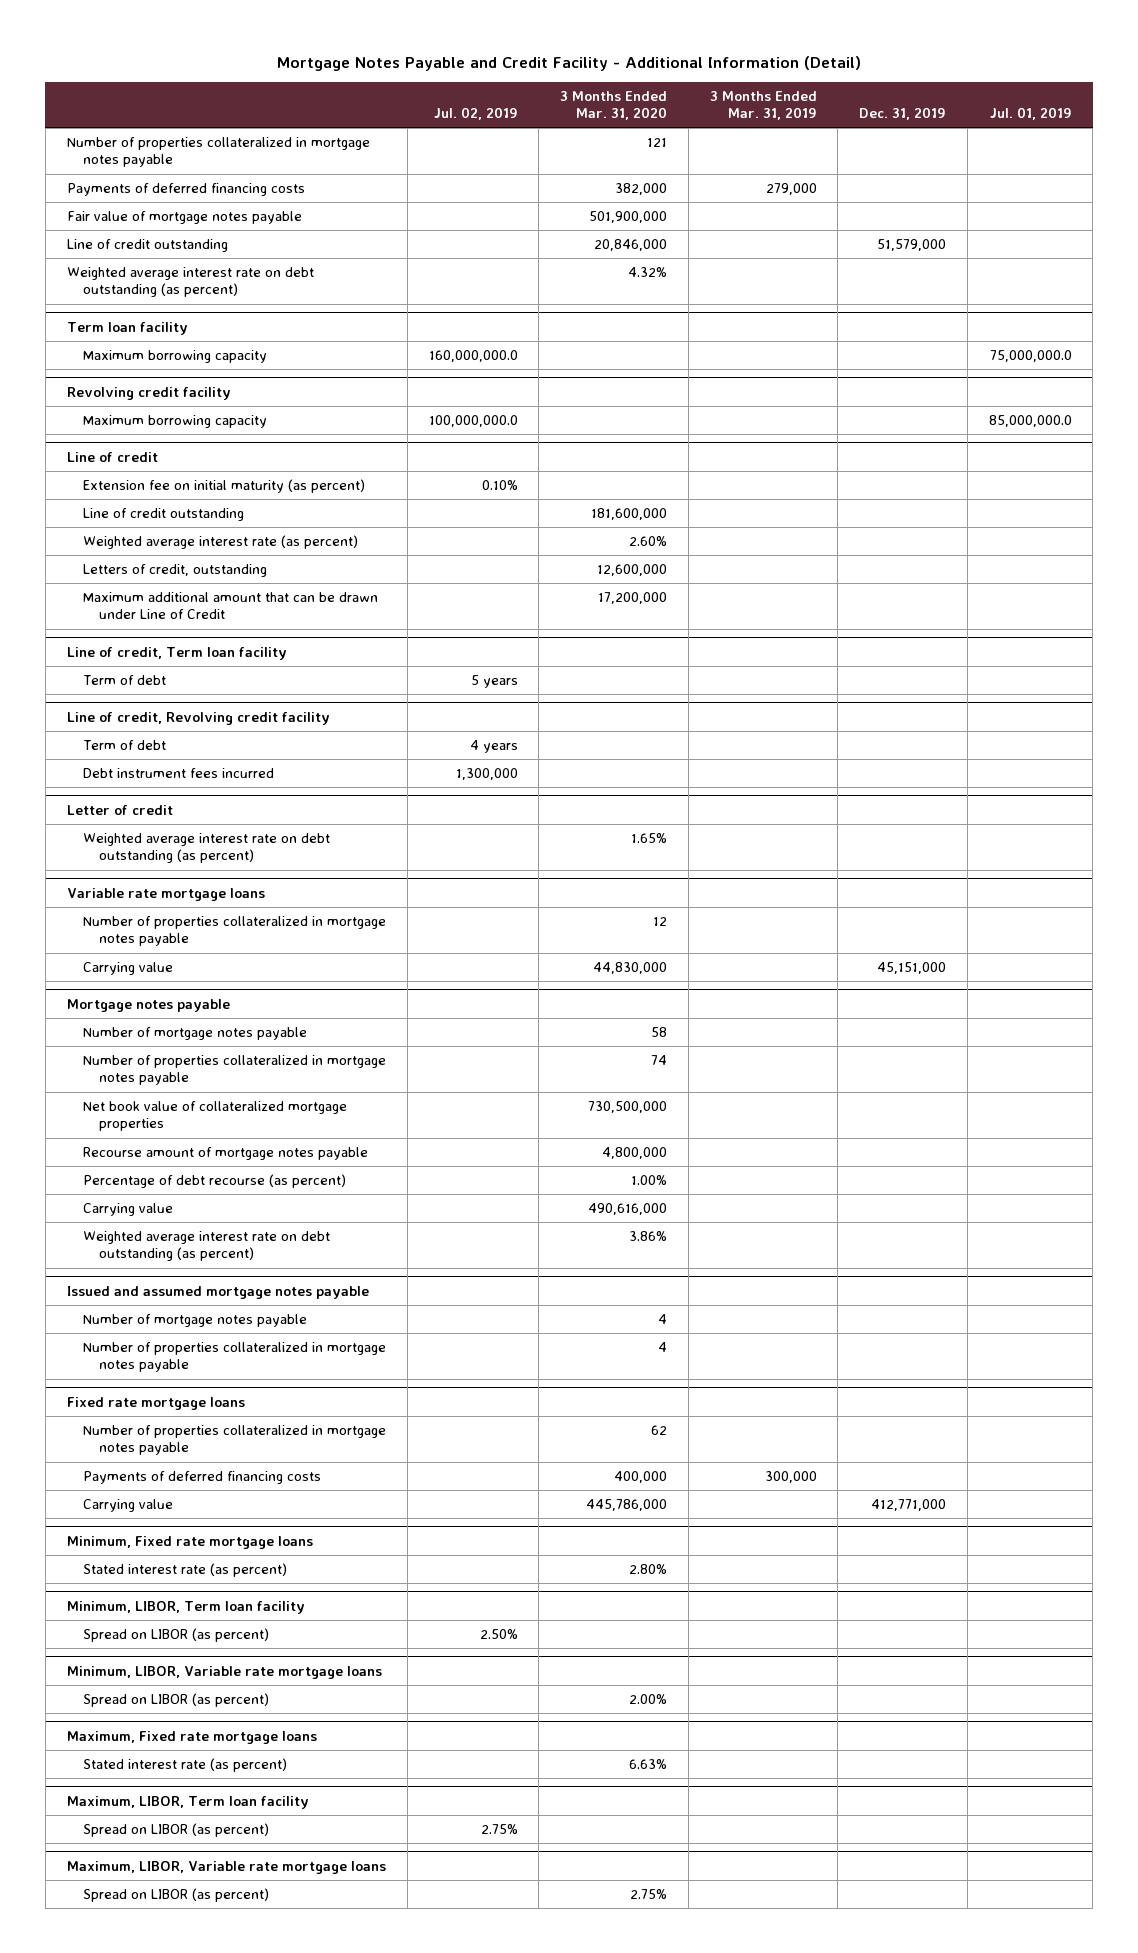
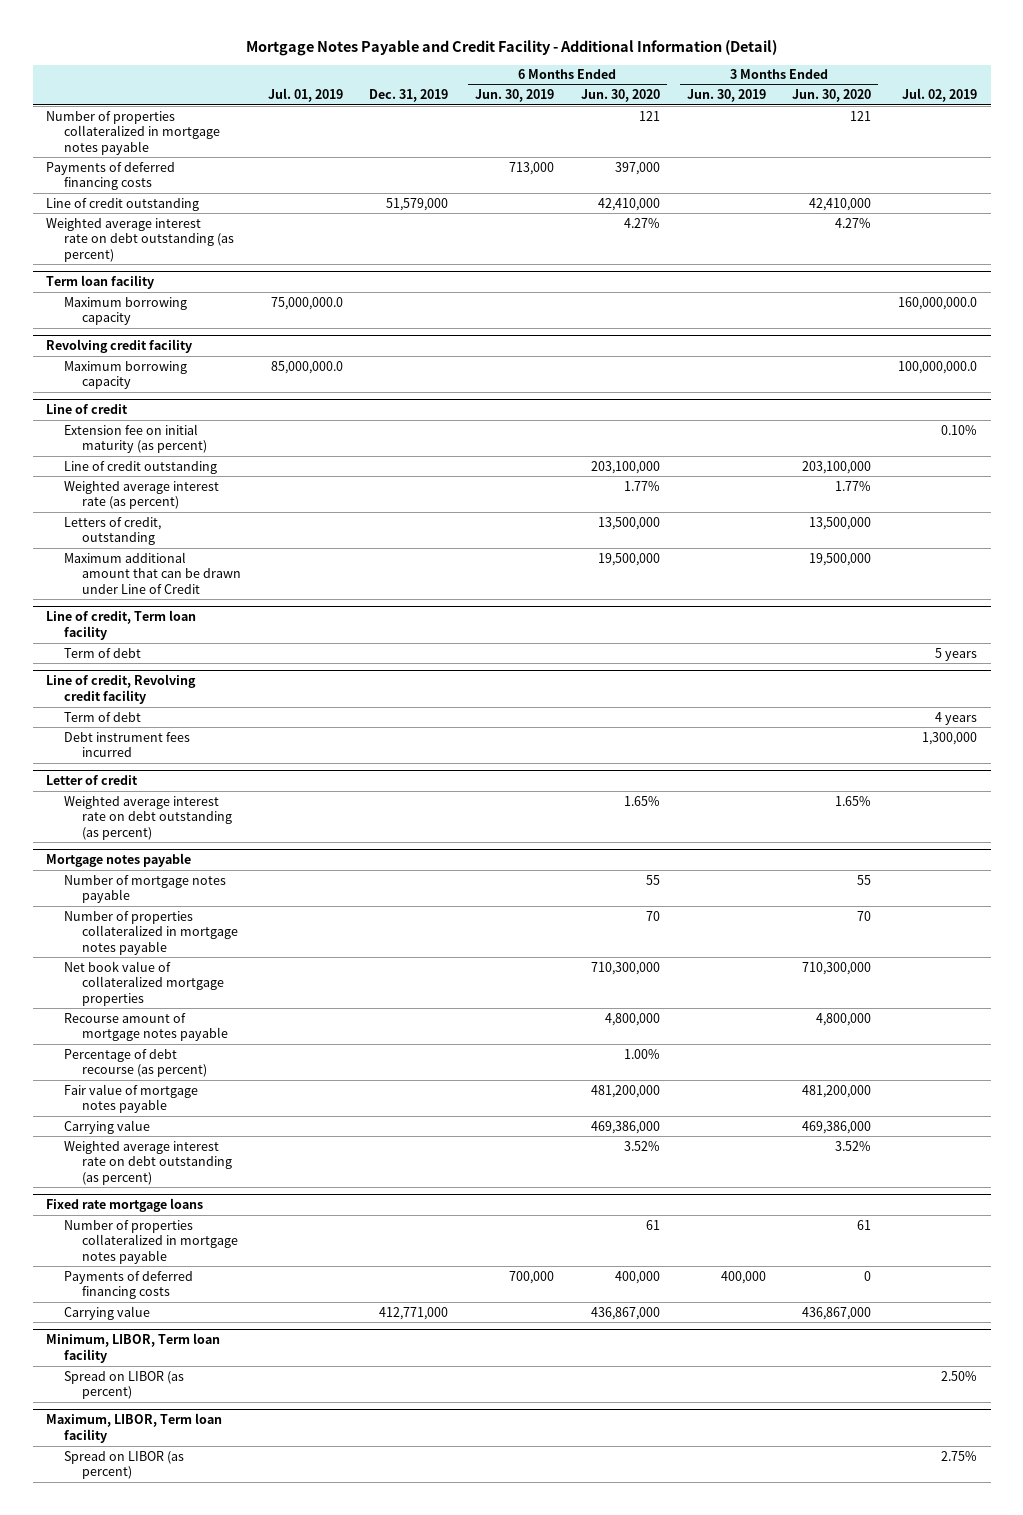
- | Jul. 02, 2019 | 3 Months Ended Mar. 31, 2020 | 3 Months Ended Mar. 31, 2019 | Dec. 31, 2019 | Jul. 01, 2019
+ | Jul. 01, 2019 | Dec. 31, 2019 | 6 Months Ended Jun. 30, 2019 | 6 Months Ended Jun. 30, 2020 | 3 Months Ended Jun. 30, 2019 | 3 Months Ended Jun. 30, 2020 | Jul. 02, 2019
- Fair value of mortgage notes payable | | 501,900,000 | | |
- Variable rate mortgage loans
- Number of properties collateralized in mortgage notes payable | | 12 | | |
- Carrying value | | 44,830,000 | | 45,151,000 |
@ Mortgage notes payable
+ Fair value of mortgage notes payable | | | | 481,200,000 | | 481,200,000 |
- Issued and assumed mortgage notes payable
- Number of mortgage notes payable | | 4 | | |
- Number of properties collateralized in mortgage notes payable | | 4 | | |
- Minimum, Fixed rate mortgage loans
- Stated interest rate (as percent) | | 2.80% | | |
- Minimum, LIBOR, Variable rate mortgage loans
- Spread on LIBOR (as percent) | | 2.00% | | |
- Maximum, Fixed rate mortgage loans
- Stated interest rate (as percent) | | 6.63% | | |
- Maximum, LIBOR, Variable rate mortgage loans
- Spread on LIBOR (as percent) | | 2.75% | | |

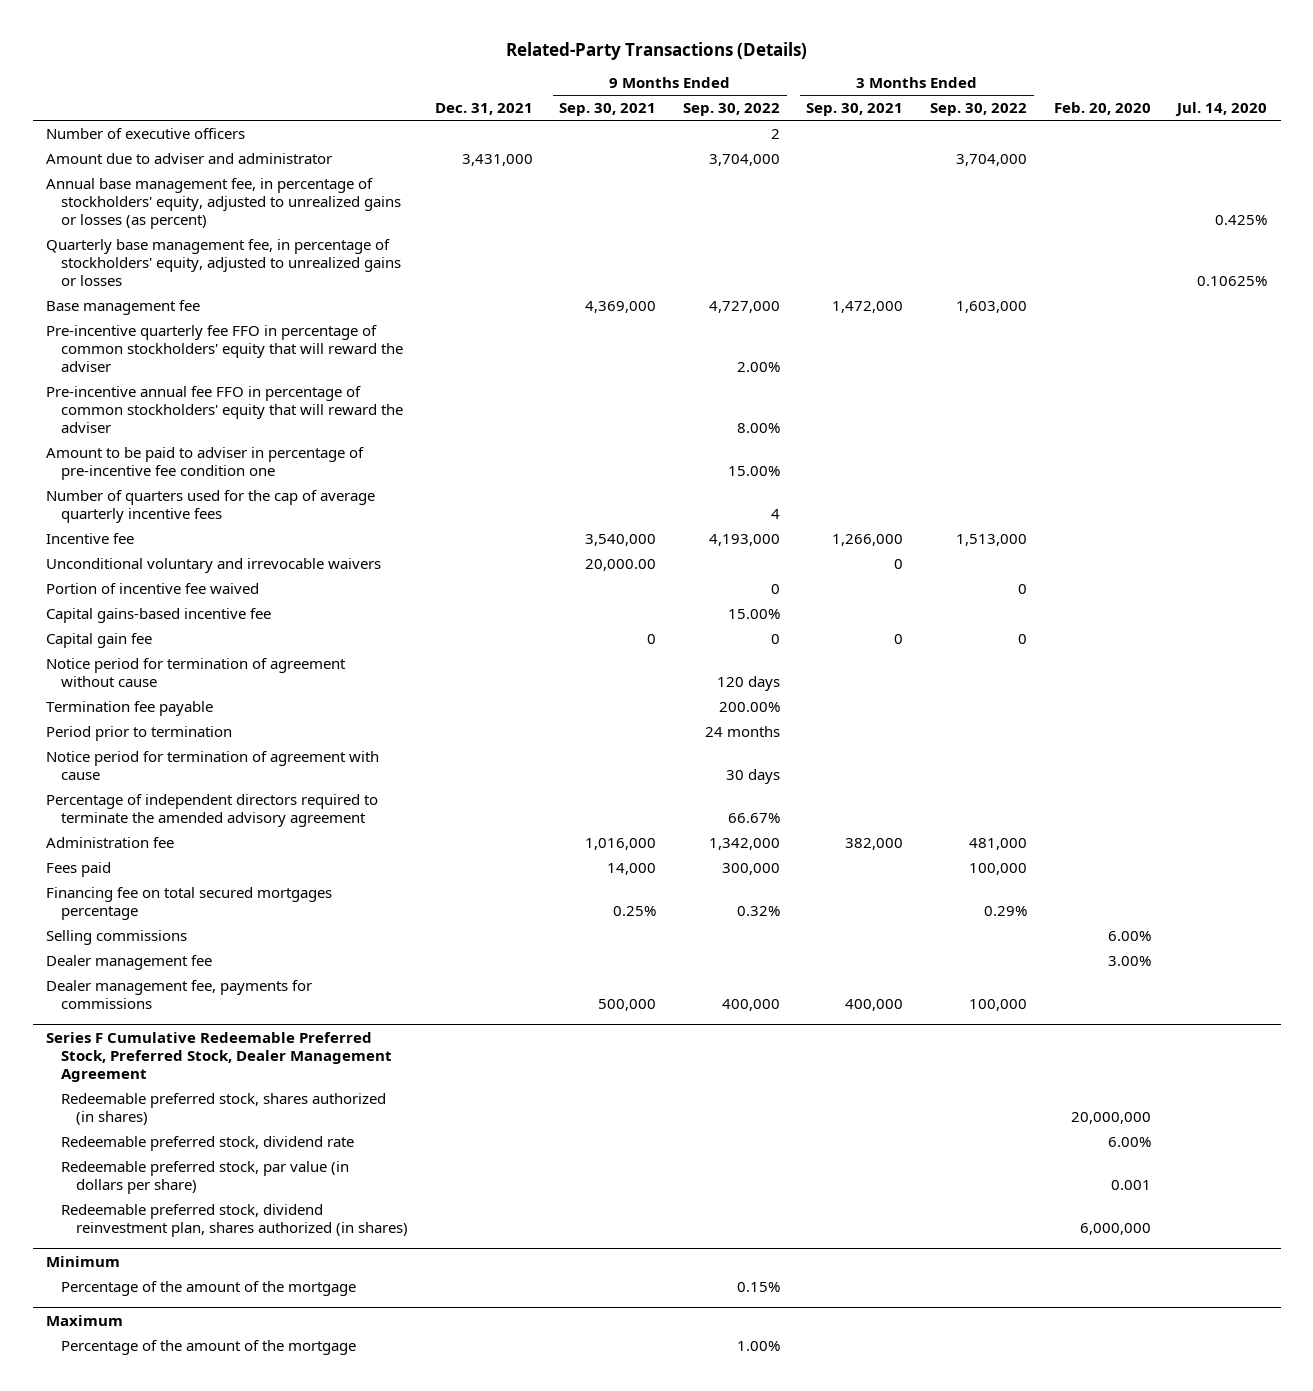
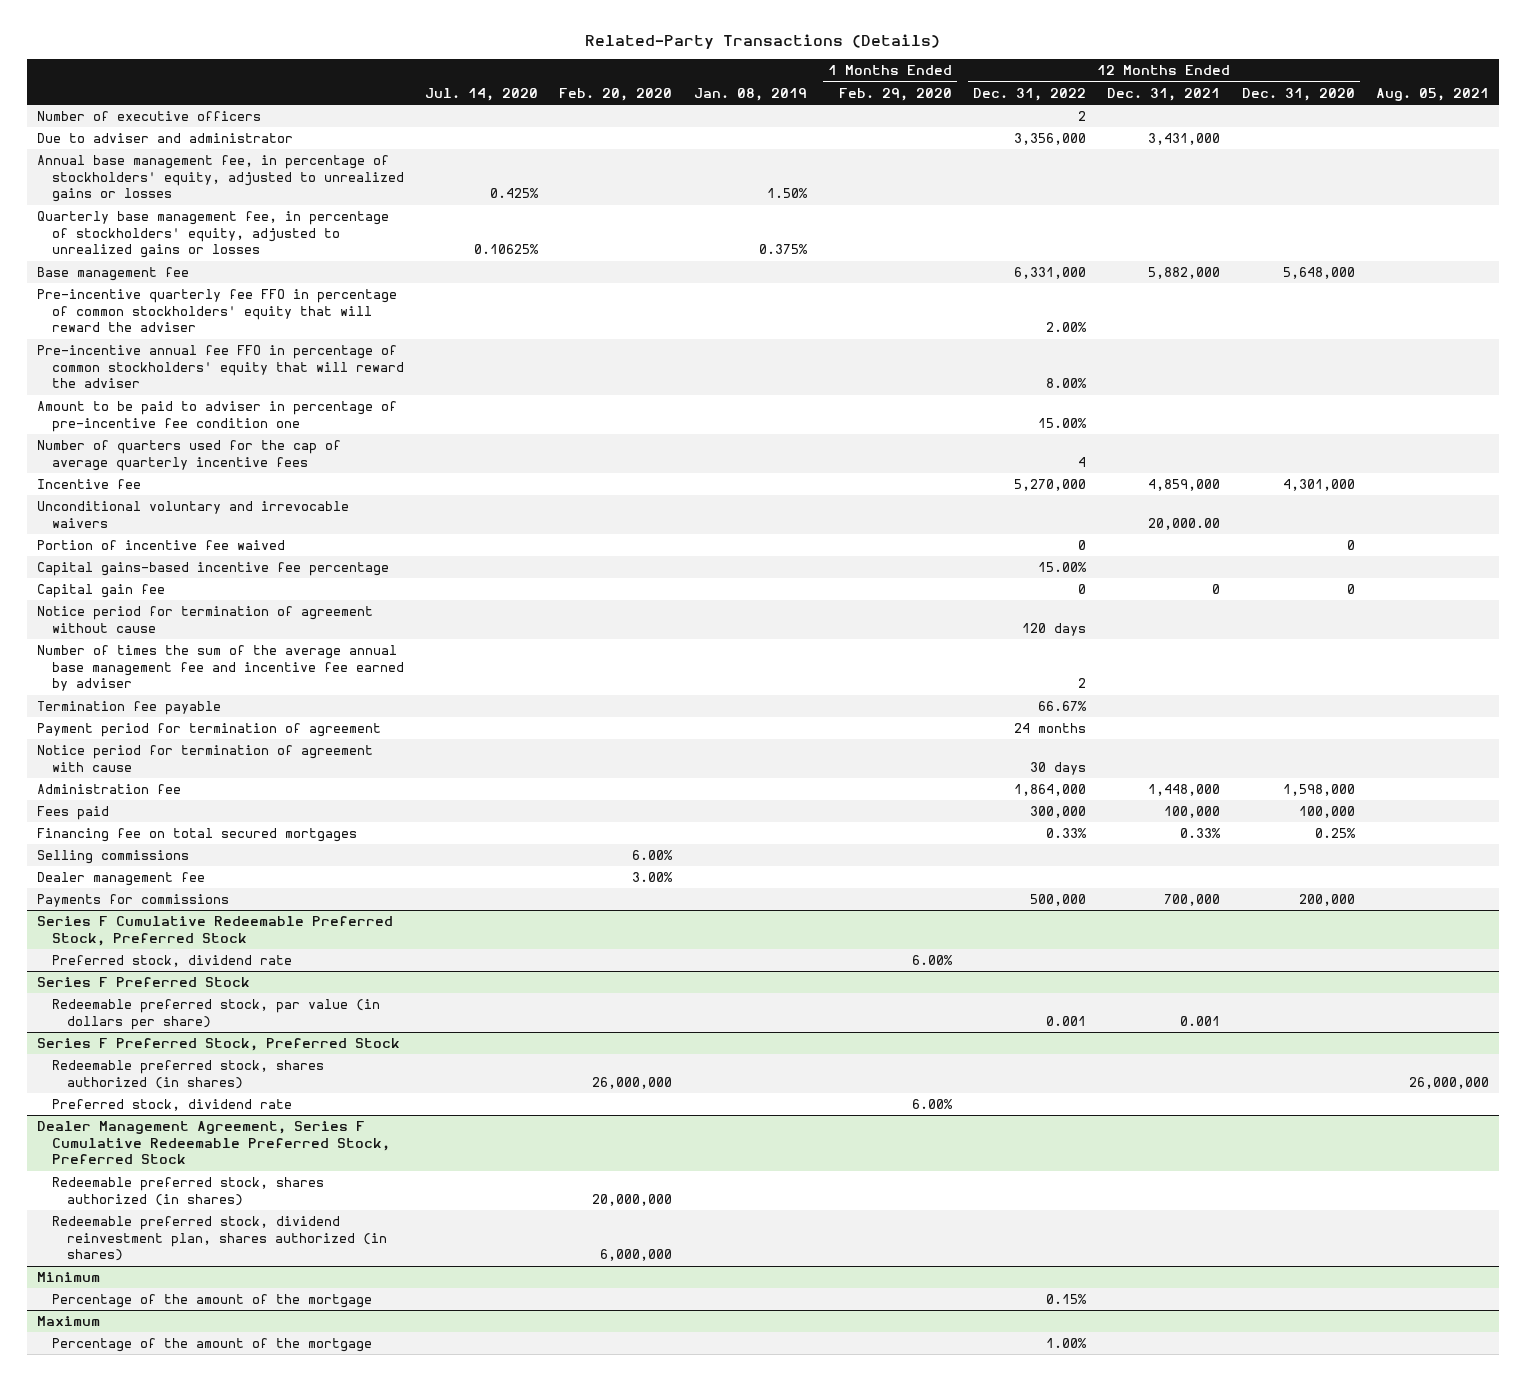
- | Dec. 31, 2021 | 9 Months Ended Sep. 30, 2021 | 9 Months Ended Sep. 30, 2022 | 3 Months Ended Sep. 30, 2021 | 3 Months Ended Sep. 30, 2022 | Feb. 20, 2020 | Jul. 14, 2020
+ | Jul. 14, 2020 | Feb. 20, 2020 | Jan. 08, 2019 | 1 Months Ended Feb. 29, 2020 | 12 Months Ended Dec. 31, 2022 | 12 Months Ended Dec. 31, 2021 | 12 Months Ended Dec. 31, 2020 | Aug. 05, 2021
- Amount due to adviser and administrator | 3,431,000 | | 3,704,000 | | 3,704,000 | |
- Annual base management fee, in percentage of stockholders' equity, adjusted to unrealized gains or losses (as percent) | | | | | | | 0.425%
+ Due to adviser and administrator | | | | | 3,356,000 | 3,431,000 | |
+ Annual base management fee, in percentage of stockholders' equity, adjusted to unrealized gains or losses | 0.425% | | 1.50% | | | | |
- Capital gains-based incentive fee | | | 15.00% | | | |
+ Capital gains-based incentive fee percentage | | | | | 15.00% | | |
+ Number of times the sum of the average annual base management fee and incentive fee earned by adviser | | | | | 2 | | |
- Period prior to termination | | | 24 months | | | |
+ Payment period for termination of agreement | | | | | 24 months | | |
- Percentage of independent directors required to terminate the amended advisory agreement | | | 66.67% | | | |
- Financing fee on total secured mortgages percentage | | 0.25% | 0.32% | | 0.29% | |
+ Financing fee on total secured mortgages | | | | | 0.33% | 0.33% | 0.25% |
- Dealer management fee, payments for commissions | | 500,000 | 400,000 | 400,000 | 100,000 | |
- Series F Cumulative Redeemable Preferred Stock, Preferred Stock, Dealer Management Agreement
+ Payments for commissions | | | | | 500,000 | 700,000 | 200,000 |
+ Series F Cumulative Redeemable Preferred Stock, Preferred Stock
+ Preferred stock, dividend rate | | | | 6.00% | | | |
+ Series F Preferred Stock
+ Redeemable preferred stock, par value (in dollars per share) | | | | | 0.001 | 0.001 | |
+ Series F Preferred Stock, Preferred Stock
+ Redeemable preferred stock, shares authorized (in shares) | | 26,000,000 | | | | | | 26,000,000
+ Preferred stock, dividend rate | | | | 6.00% | | | |
+ Dealer Management Agreement, Series F Cumulative Redeemable Preferred Stock, Preferred Stock
- Redeemable preferred stock, dividend rate | | | | | | 6.00% |
- Redeemable preferred stock, par value (in dollars per share) | | | | | | 0.001 |

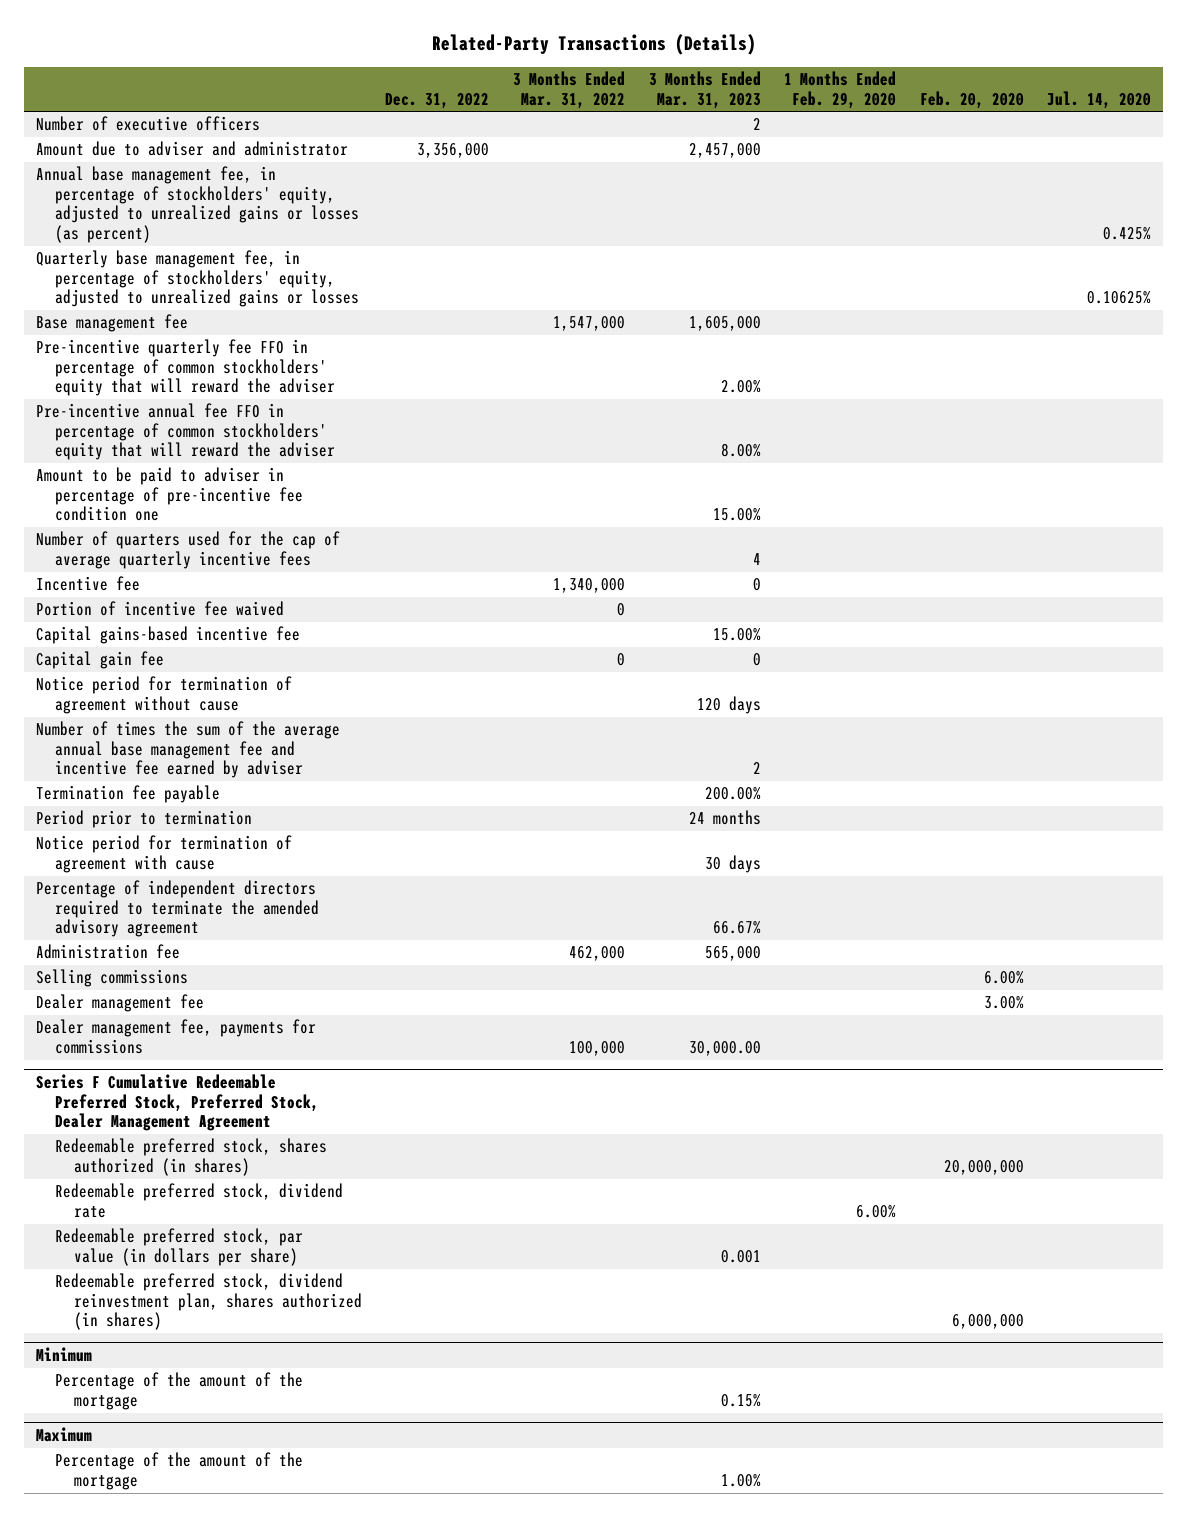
- | Jul. 14, 2020 | Feb. 20, 2020 | Jan. 08, 2019 | 1 Months Ended Feb. 29, 2020 | 12 Months Ended Dec. 31, 2022 | 12 Months Ended Dec. 31, 2021 | 12 Months Ended Dec. 31, 2020 | Aug. 05, 2021
+ | Dec. 31, 2022 | 3 Months Ended Mar. 31, 2022 | 3 Months Ended Mar. 31, 2023 | 1 Months Ended Feb. 29, 2020 | Feb. 20, 2020 | Jul. 14, 2020
- Due to adviser and administrator | | | | | 3,356,000 | 3,431,000 | |
- Annual base management fee, in percentage of stockholders' equity, adjusted to unrealized gains or losses | 0.425% | | 1.50% | | | | |
+ Amount due to adviser and administrator | 3,356,000 | | 2,457,000 | | |
+ Annual base management fee, in percentage of stockholders' equity, adjusted to unrealized gains or losses (as percent) | | | | | | 0.425%
- Unconditional voluntary and irrevocable waivers | | | | | | 20,000.00 | |
- Capital gains-based incentive fee percentage | | | | | 15.00% | | |
+ Capital gains-based incentive fee | | | 15.00% | | |
- Payment period for termination of agreement | | | | | 24 months | | |
+ Period prior to termination | | | 24 months | | |
+ Percentage of independent directors required to terminate the amended advisory agreement | | | 66.67% | | |
- Fees paid | | | | | 300,000 | 100,000 | 100,000 |
- Financing fee on total secured mortgages | | | | | 0.33% | 0.33% | 0.25% |
- Payments for commissions | | | | | 500,000 | 700,000 | 200,000 |
- Series F Cumulative Redeemable Preferred Stock, Preferred Stock
- Preferred stock, dividend rate | | | | 6.00% | | | |
- Series F Preferred Stock
- Redeemable preferred stock, par value (in dollars per share) | | | | | 0.001 | 0.001 | |
- Series F Preferred Stock, Preferred Stock
- Redeemable preferred stock, shares authorized (in shares) | | 26,000,000 | | | | | | 26,000,000
- Preferred stock, dividend rate | | | | 6.00% | | | |
- Dealer Management Agreement, Series F Cumulative Redeemable Preferred Stock, Preferred Stock
+ Dealer management fee, payments for commissions | | 100,000 | 30,000.00 | | |
+ Series F Cumulative Redeemable Preferred Stock, Preferred Stock, Dealer Management Agreement
+ Redeemable preferred stock, dividend rate | | | | 6.00% | |
+ Redeemable preferred stock, par value (in dollars per share) | | | 0.001 | | |

